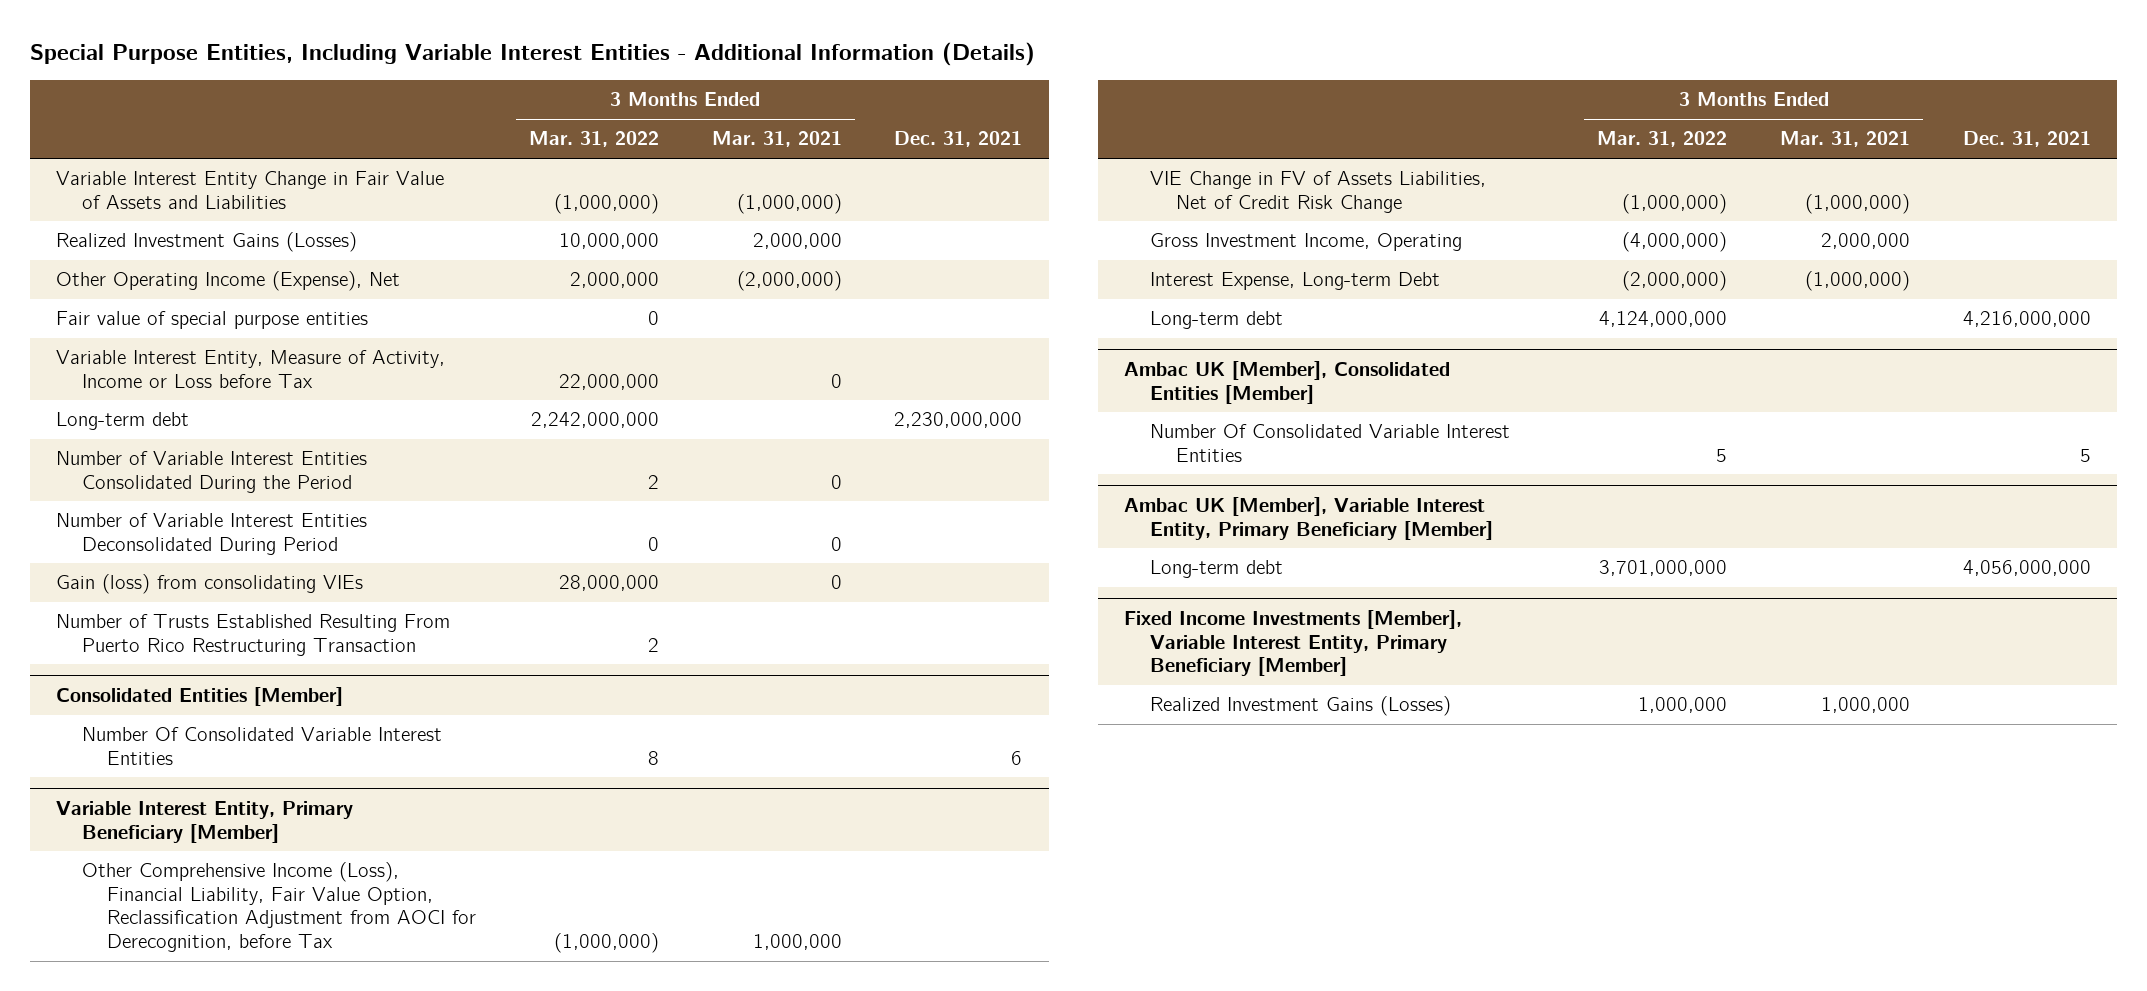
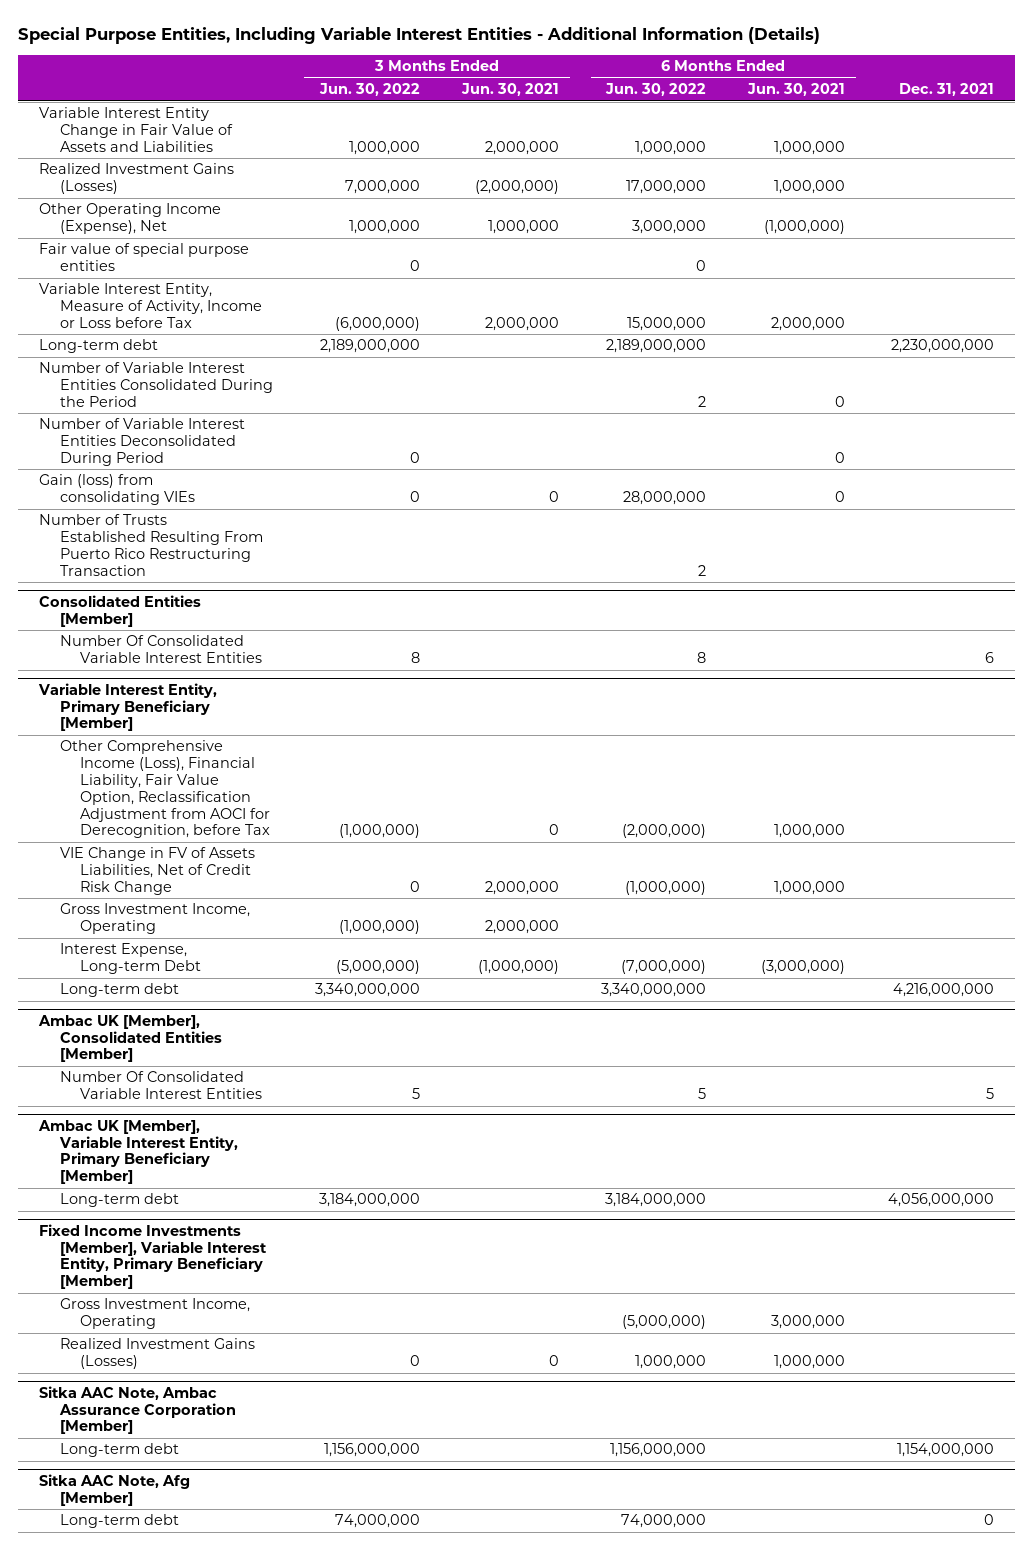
- | 3 Months Ended Mar. 31, 2022 | 3 Months Ended Mar. 31, 2021 | Dec. 31, 2021
+ | 3 Months Ended Jun. 30, 2022 | 3 Months Ended Jun. 30, 2021 | 6 Months Ended Jun. 30, 2022 | 6 Months Ended Jun. 30, 2021 | Dec. 31, 2021
@ Fixed Income Investments [Member], Variable Interest Entity, Primary Beneficiary [Member]
+ Gross Investment Income, Operating | | | (5,000,000) | 3,000,000 |
+ Sitka AAC Note, Ambac Assurance Corporation [Member]
+ Long-term debt | 1,156,000,000 | | 1,156,000,000 | | 1,154,000,000
+ Sitka AAC Note, Afg [Member]
+ Long-term debt | 74,000,000 | | 74,000,000 | | 0

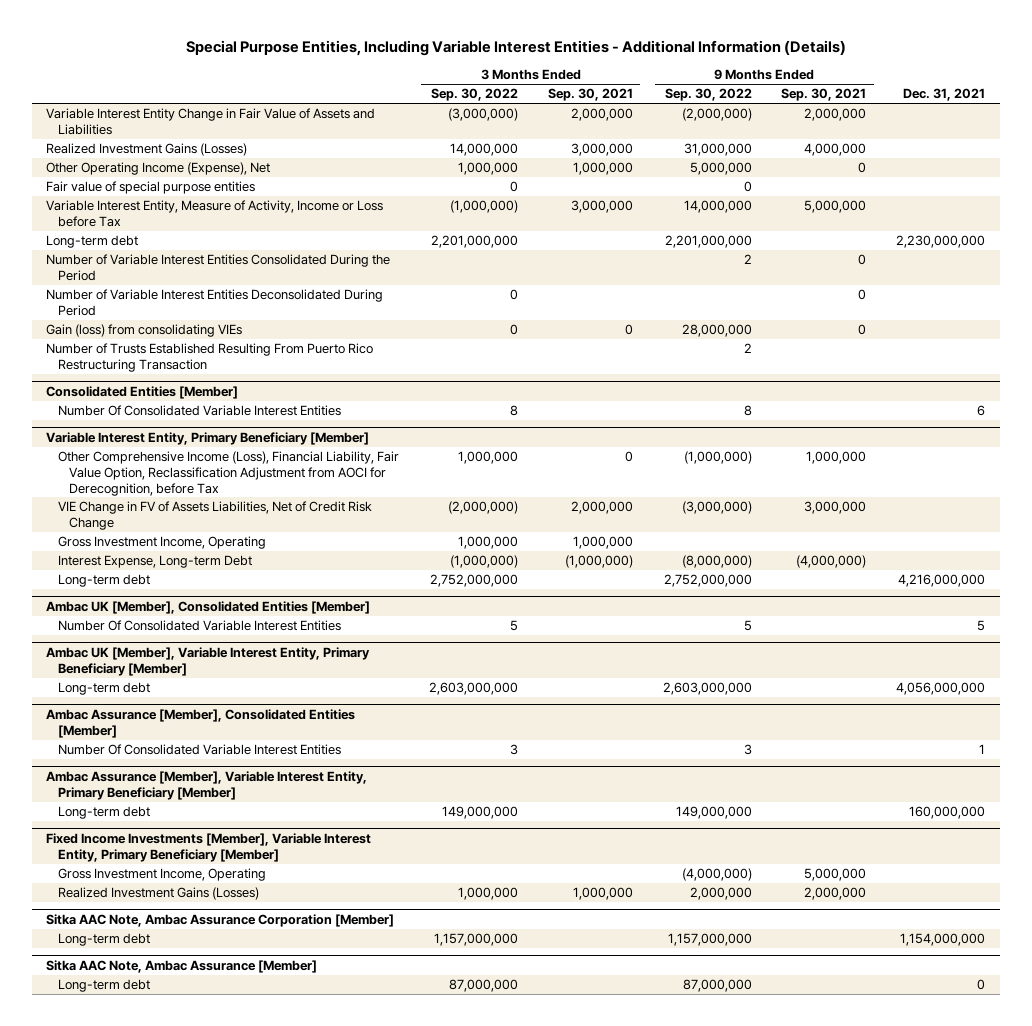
- | 3 Months Ended Jun. 30, 2022 | 3 Months Ended Jun. 30, 2021 | 6 Months Ended Jun. 30, 2022 | 6 Months Ended Jun. 30, 2021 | Dec. 31, 2021
+ | 3 Months Ended Sep. 30, 2022 | 3 Months Ended Sep. 30, 2021 | 9 Months Ended Sep. 30, 2022 | 9 Months Ended Sep. 30, 2021 | Dec. 31, 2021
+ Ambac Assurance [Member], Consolidated Entities [Member]
+ Number Of Consolidated Variable Interest Entities | 3 | | 3 | | 1
+ Ambac Assurance [Member], Variable Interest Entity, Primary Beneficiary [Member]
+ Long-term debt | 149,000,000 | | 149,000,000 | | 160,000,000
- Sitka AAC Note, Afg [Member]
+ Sitka AAC Note, Ambac Assurance [Member]

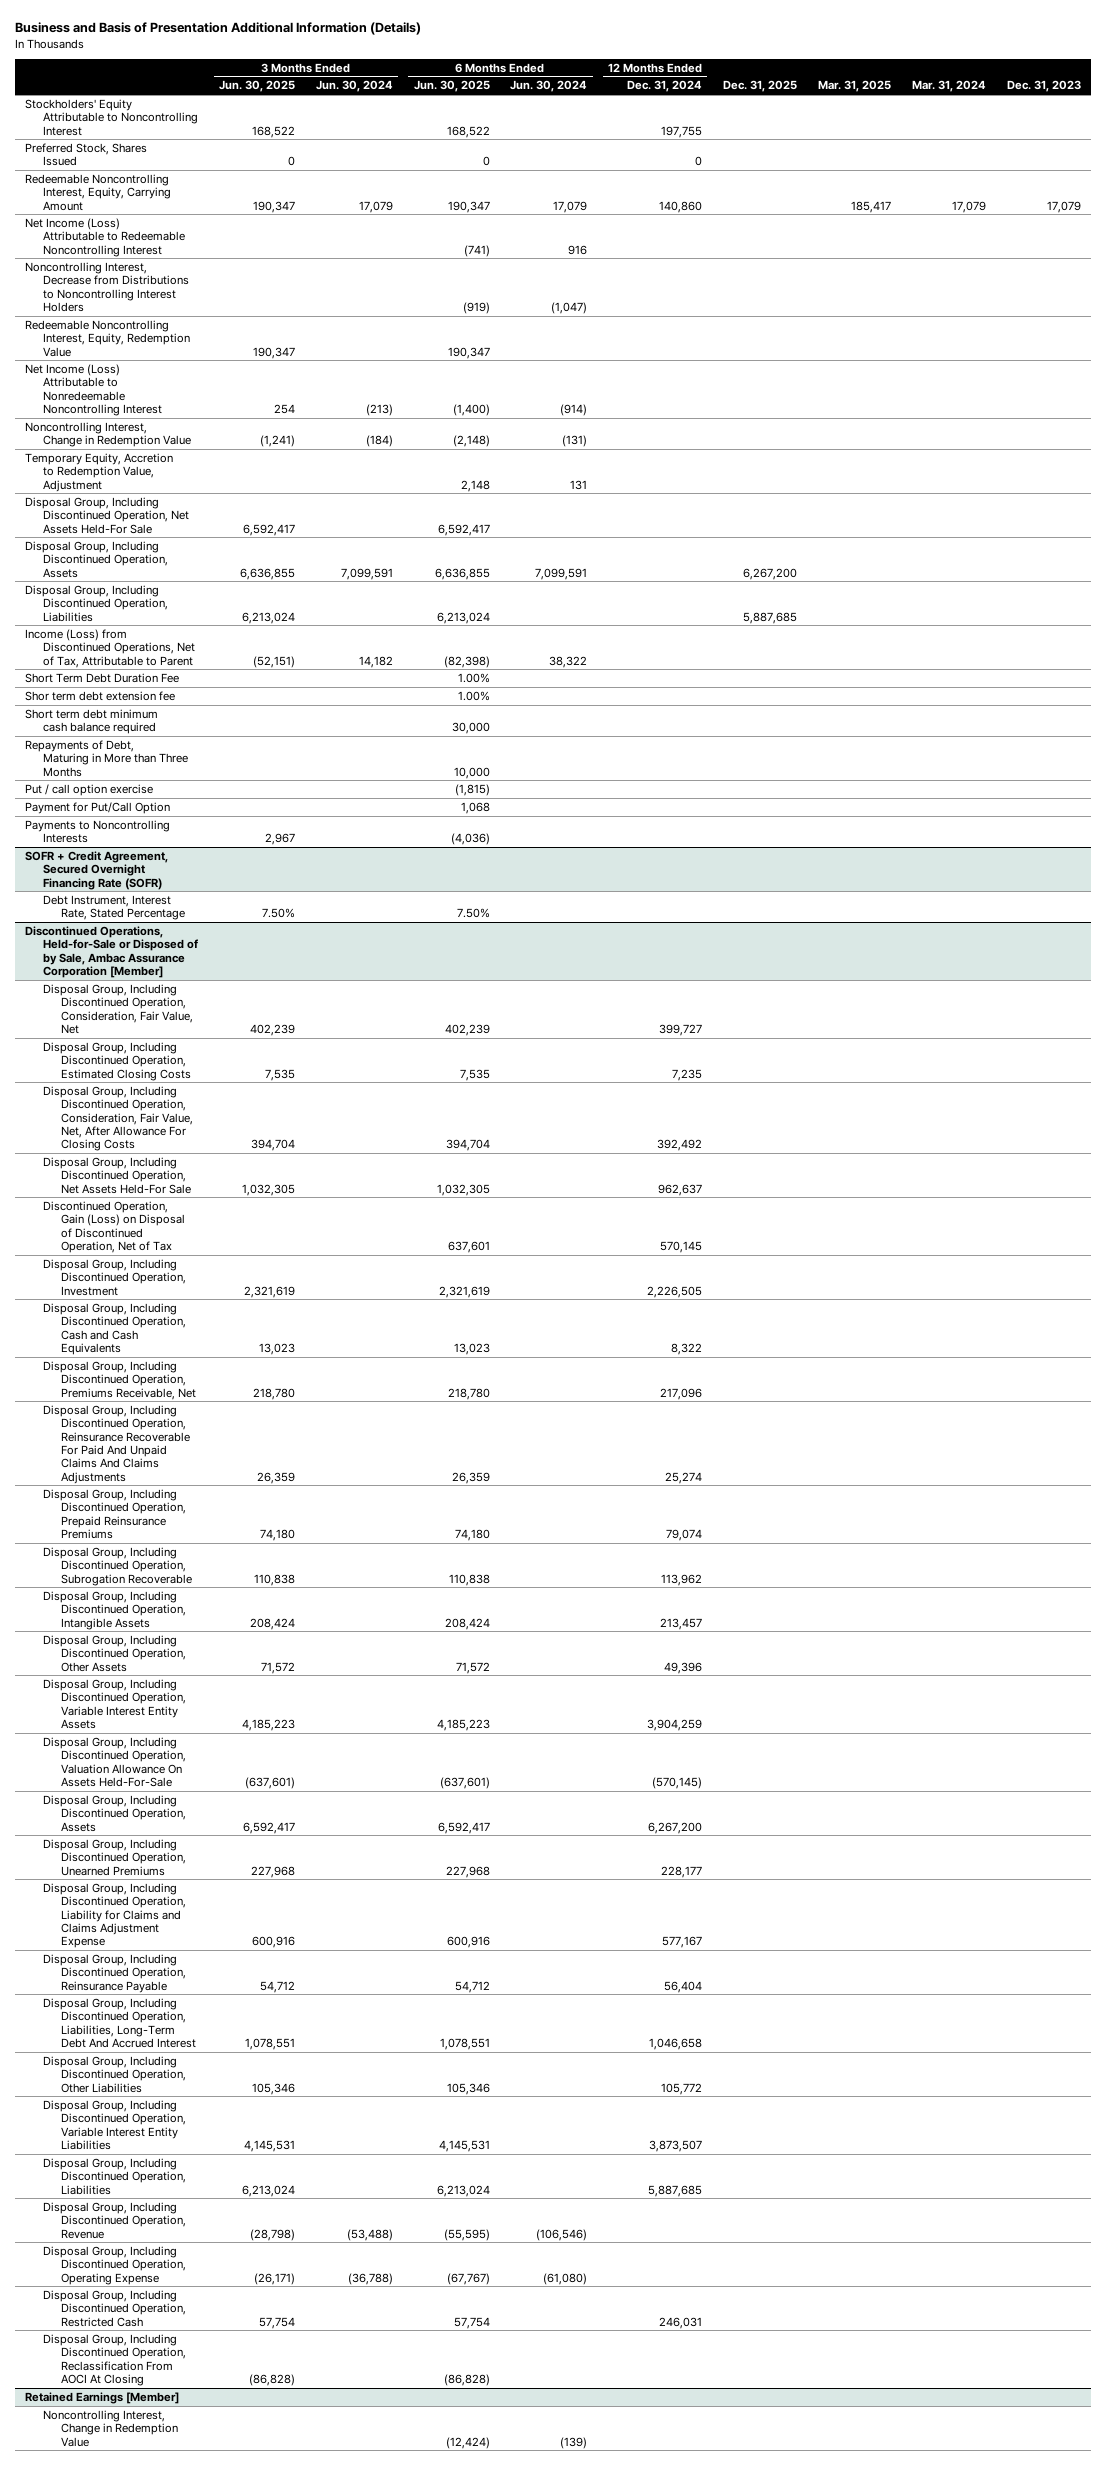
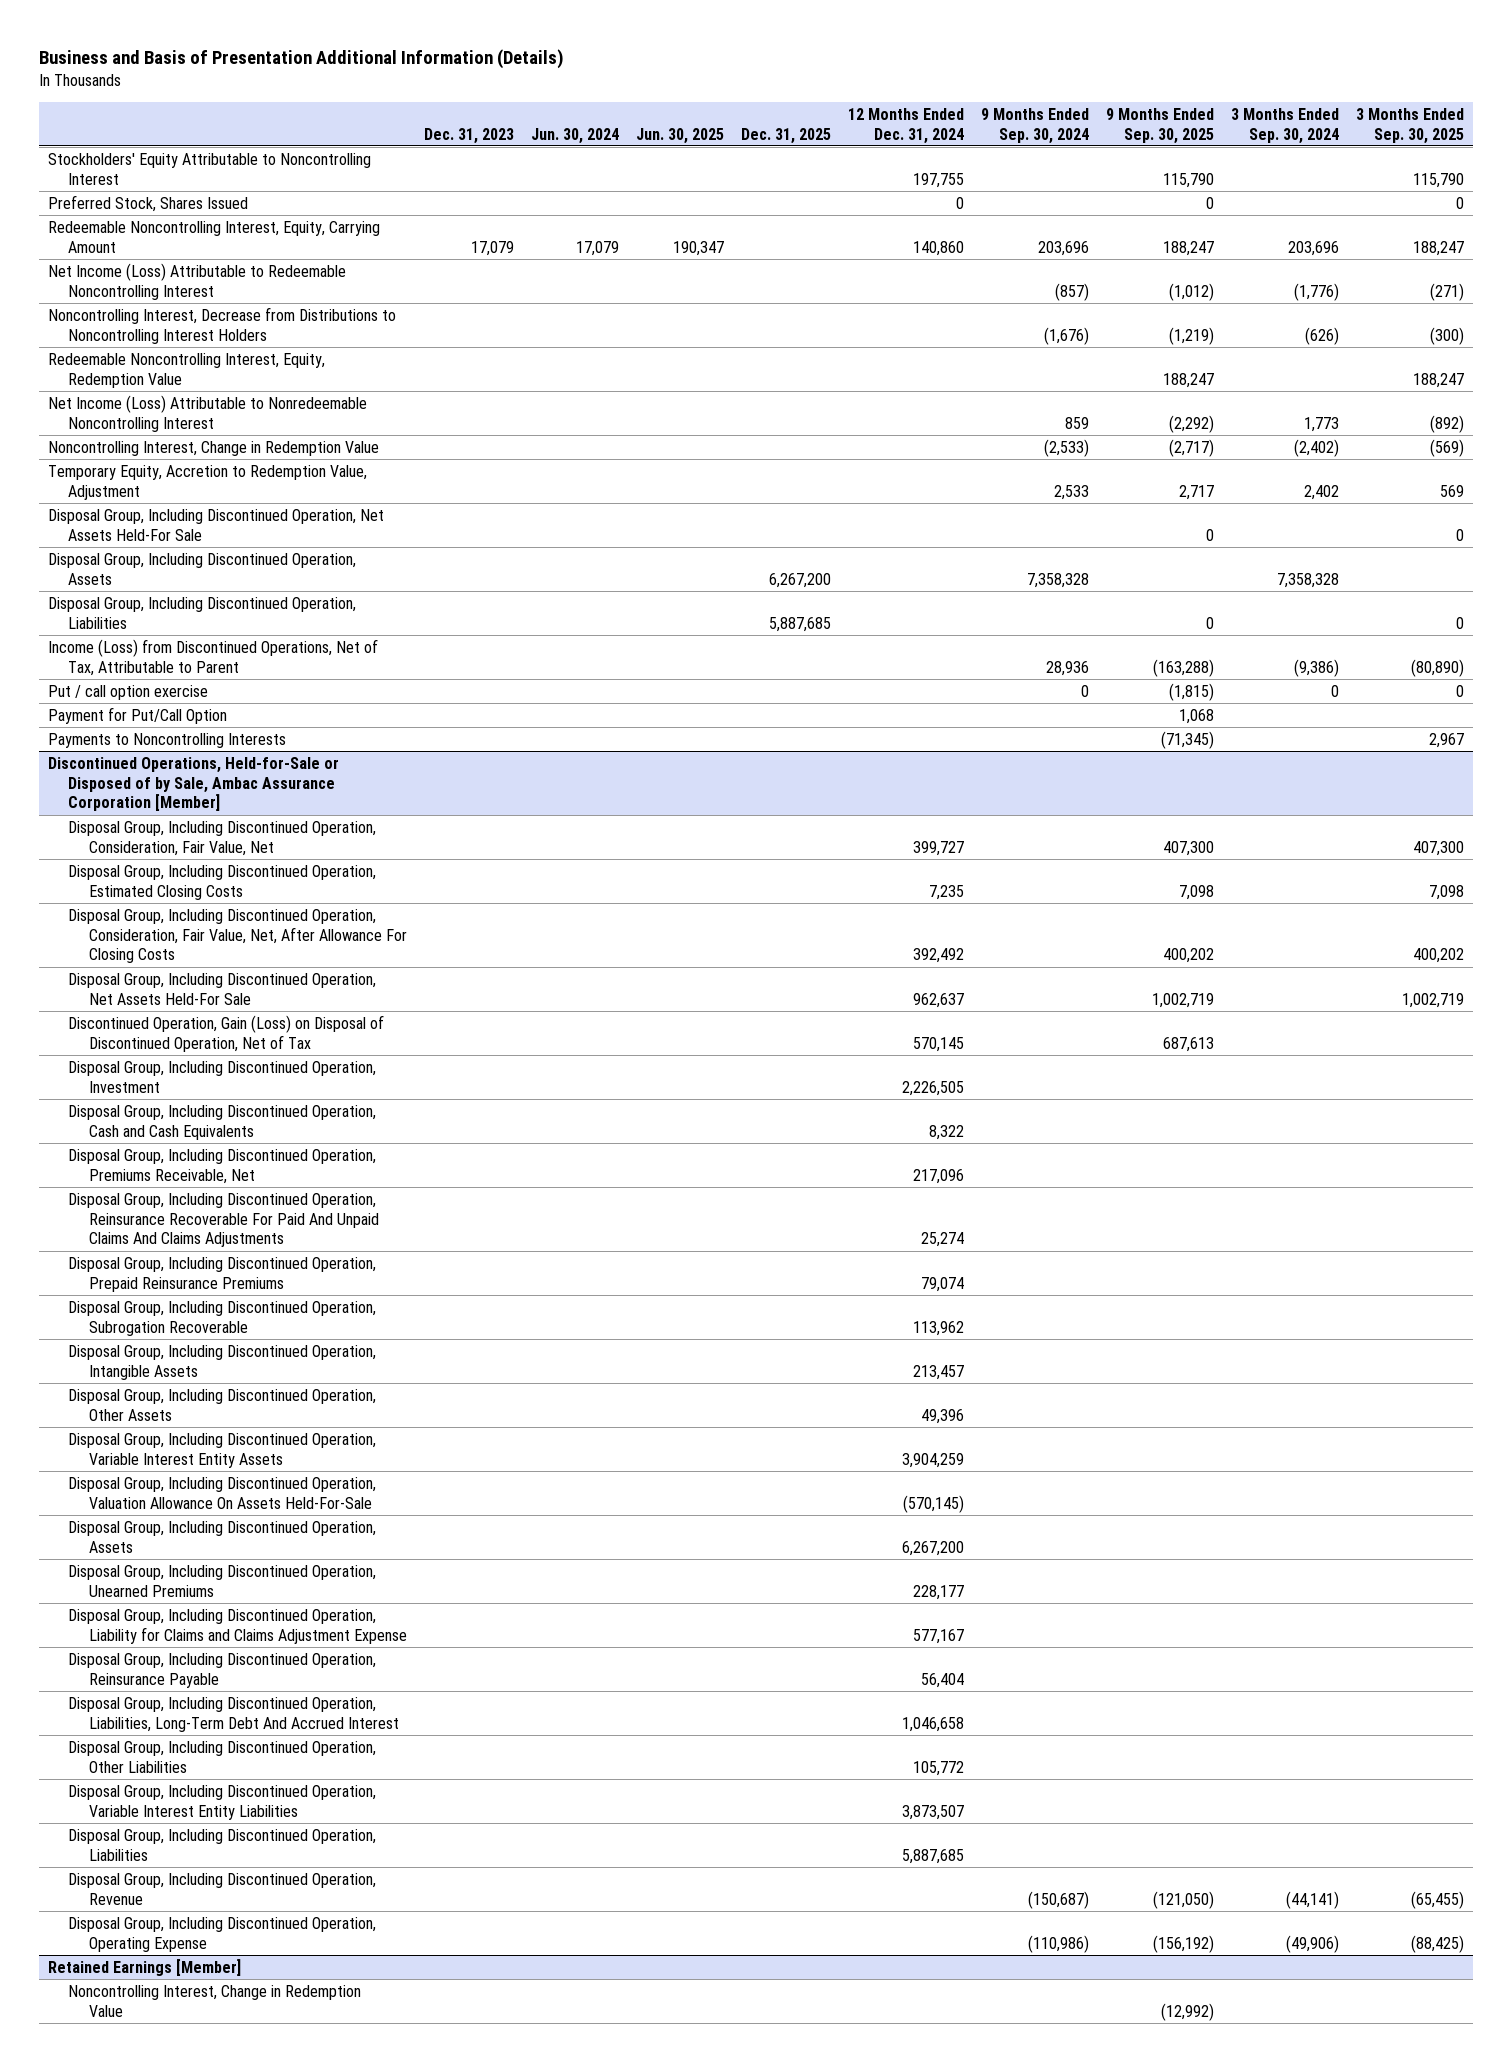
- | 3 Months Ended Jun. 30, 2025 | 3 Months Ended Jun. 30, 2024 | 6 Months Ended Jun. 30, 2025 | 6 Months Ended Jun. 30, 2024 | 12 Months Ended Dec. 31, 2024 | Dec. 31, 2025 | Mar. 31, 2025 | Mar. 31, 2024 | Dec. 31, 2023
+ | Dec. 31, 2023 | Jun. 30, 2024 | Jun. 30, 2025 | Dec. 31, 2025 | 12 Months Ended Dec. 31, 2024 | 9 Months Ended Sep. 30, 2024 | 9 Months Ended Sep. 30, 2025 | 3 Months Ended Sep. 30, 2024 | 3 Months Ended Sep. 30, 2025
- Short Term Debt Duration Fee | | | 1.00% | | | | | |
- Shor term debt extension fee | | | 1.00% | | | | | |
- Short term debt minimum cash balance required | | | 30,000 | | | | | |
- Repayments of Debt, Maturing in More than Three Months | | | 10,000 | | | | | |
- SOFR + Credit Agreement, Secured Overnight Financing Rate (SOFR)
- Debt Instrument, Interest Rate, Stated Percentage | 7.50% | | 7.50% | | | | | |
@ Discontinued Operations, Held-for-Sale or Disposed of by Sale, Ambac Assurance Corporation [Member]
- Disposal Group, Including Discontinued Operation, Restricted Cash | 57,754 | | 57,754 | | 246,031 | | | |
- Disposal Group, Including Discontinued Operation, Reclassification From AOCI At Closing | (86,828) | | (86,828) | | | | | |

